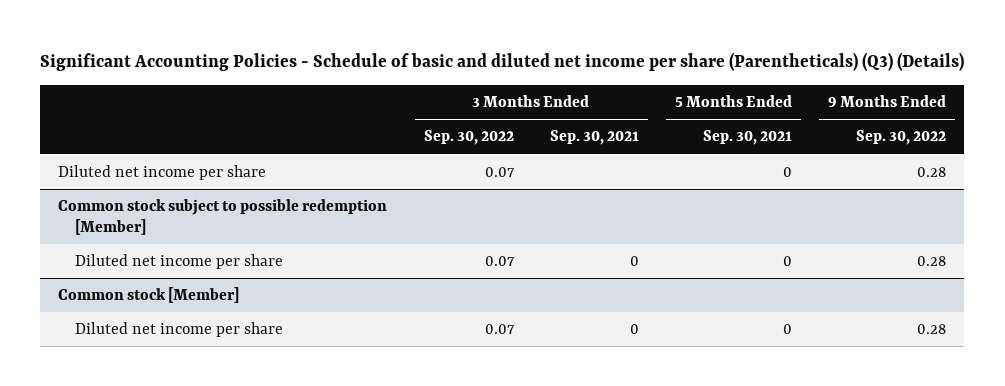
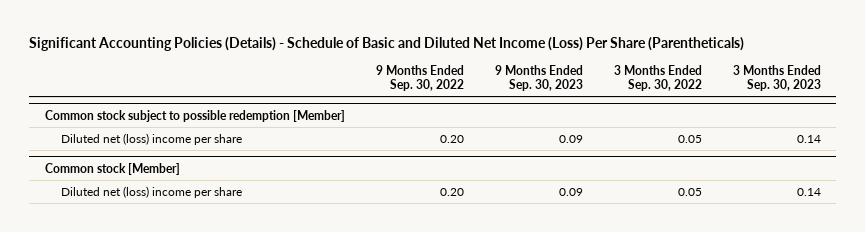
- Significant Accounting Policies - Schedule of basic and diluted net income per share (Parentheticals) (Q3) (Details)
+ Significant Accounting Policies (Details) - Schedule of Basic and Diluted Net Income (Loss) Per Share (Parentheticals)
- | 3 Months Ended Sep. 30, 2022 | 3 Months Ended Sep. 30, 2021 | 5 Months Ended Sep. 30, 2021 | 9 Months Ended Sep. 30, 2022
+ | 9 Months Ended Sep. 30, 2022 | 9 Months Ended Sep. 30, 2023 | 3 Months Ended Sep. 30, 2022 | 3 Months Ended Sep. 30, 2023
- Diluted net income per share | 0.07 | | 0 | 0.28
@ Common stock subject to possible redemption [Member]
- Diluted net income per share | 0.07 | 0 | 0 | 0.28
+ Diluted net (loss) income per share | 0.20 | 0.09 | 0.05 | 0.14
@ Common stock [Member]
- Diluted net income per share | 0.07 | 0 | 0 | 0.28
+ Diluted net (loss) income per share | 0.20 | 0.09 | 0.05 | 0.14

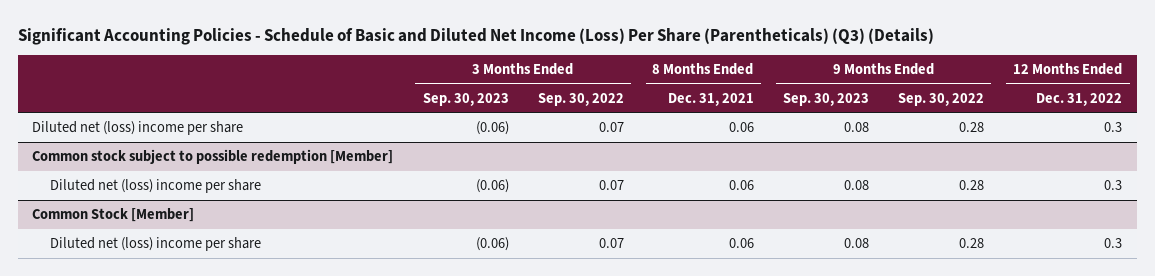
- Significant Accounting Policies (Details) - Schedule of Basic and Diluted Net Income (Loss) Per Share (Parentheticals)
+ Significant Accounting Policies - Schedule of Basic and Diluted Net Income (Loss) Per Share (Parentheticals) (Q3) (Details)
- | 9 Months Ended Sep. 30, 2022 | 9 Months Ended Sep. 30, 2023 | 3 Months Ended Sep. 30, 2022 | 3 Months Ended Sep. 30, 2023
+ | 3 Months Ended Sep. 30, 2023 | 3 Months Ended Sep. 30, 2022 | 8 Months Ended Dec. 31, 2021 | 9 Months Ended Sep. 30, 2023 | 9 Months Ended Sep. 30, 2022 | 12 Months Ended Dec. 31, 2022
+ Diluted net (loss) income per share | (0.06) | 0.07 | 0.06 | 0.08 | 0.28 | 0.3
@ Common stock subject to possible redemption [Member]
- Diluted net (loss) income per share | 0.20 | 0.09 | 0.05 | 0.14
- Common stock [Member]
- Diluted net (loss) income per share | 0.20 | 0.09 | 0.05 | 0.14
@ Common stock subject to possible redemption [Member]
+ Diluted net (loss) income per share | (0.06) | 0.07 | 0.06 | 0.08 | 0.28 | 0.3
+ Common Stock [Member]
+ Diluted net (loss) income per share | (0.06) | 0.07 | 0.06 | 0.08 | 0.28 | 0.3

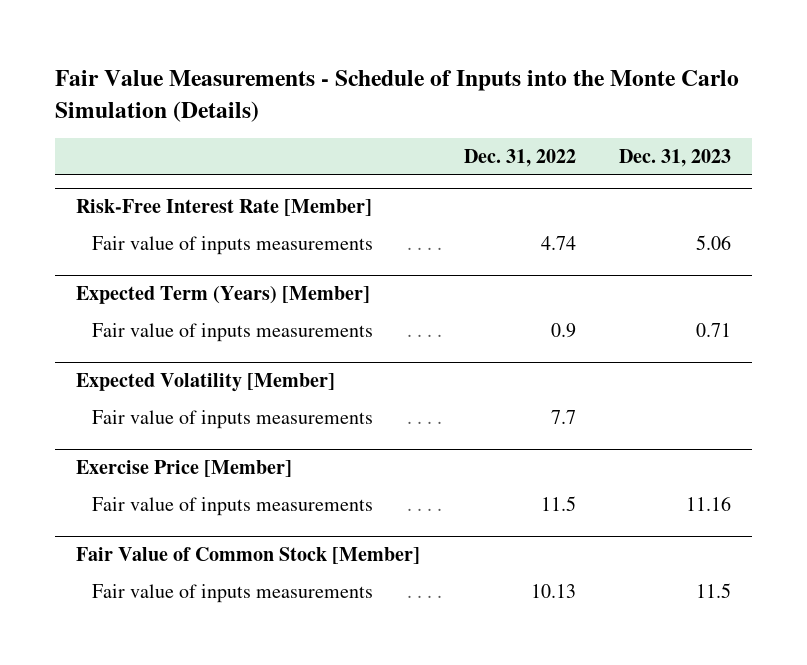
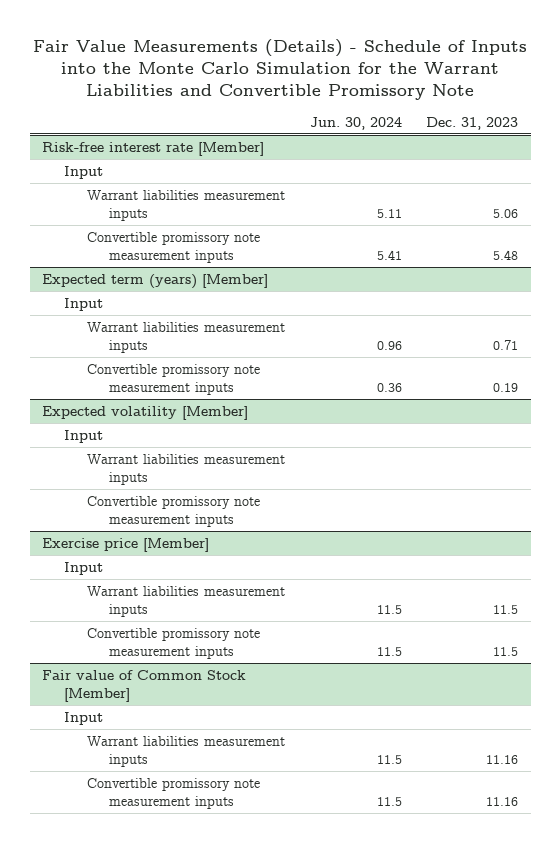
- Fair Value Measurements - Schedule of Inputs into the Monte Carlo Simulation (Details)
+ Fair Value Measurements (Details) - Schedule of Inputs into the Monte Carlo Simulation for the Warrant Liabilities and Convertible Promissory Note
- | Dec. 31, 2022 | Dec. 31, 2023
+ | Jun. 30, 2024 | Dec. 31, 2023
- Risk-Free Interest Rate [Member]
- Fair value of inputs measurements | 4.74 | 5.06
- Expected Term (Years) [Member]
- Fair value of inputs measurements | 0.9 | 0.71
- Expected Volatility [Member]
- Fair value of inputs measurements | 7.7 |
- Exercise Price [Member]
- Fair value of inputs measurements | 11.5 | 11.16
- Fair Value of Common Stock [Member]
- Fair value of inputs measurements | 10.13 | 11.5
+ Risk-free interest rate [Member]
+ Input
+ Warrant liabilities measurement inputs | 5.11 | 5.06
+ Convertible promissory note measurement inputs | 5.41 | 5.48
+ Expected term (years) [Member]
+ Input
+ Warrant liabilities measurement inputs | 0.96 | 0.71
+ Convertible promissory note measurement inputs | 0.36 | 0.19
+ Expected volatility [Member]
+ Input
+ Warrant liabilities measurement inputs
+ Convertible promissory note measurement inputs
+ Exercise price [Member]
+ Input
+ Warrant liabilities measurement inputs | 11.5 | 11.5
+ Convertible promissory note measurement inputs | 11.5 | 11.5
+ Fair value of Common Stock [Member]
+ Input
+ Warrant liabilities measurement inputs | 11.5 | 11.16
+ Convertible promissory note measurement inputs | 11.5 | 11.16

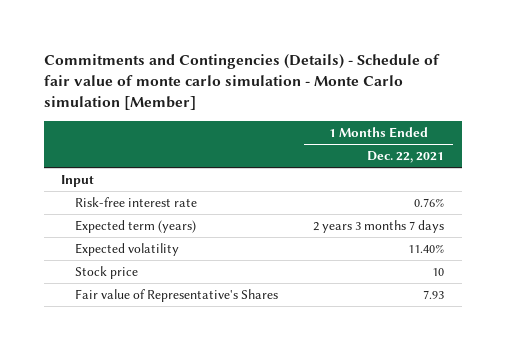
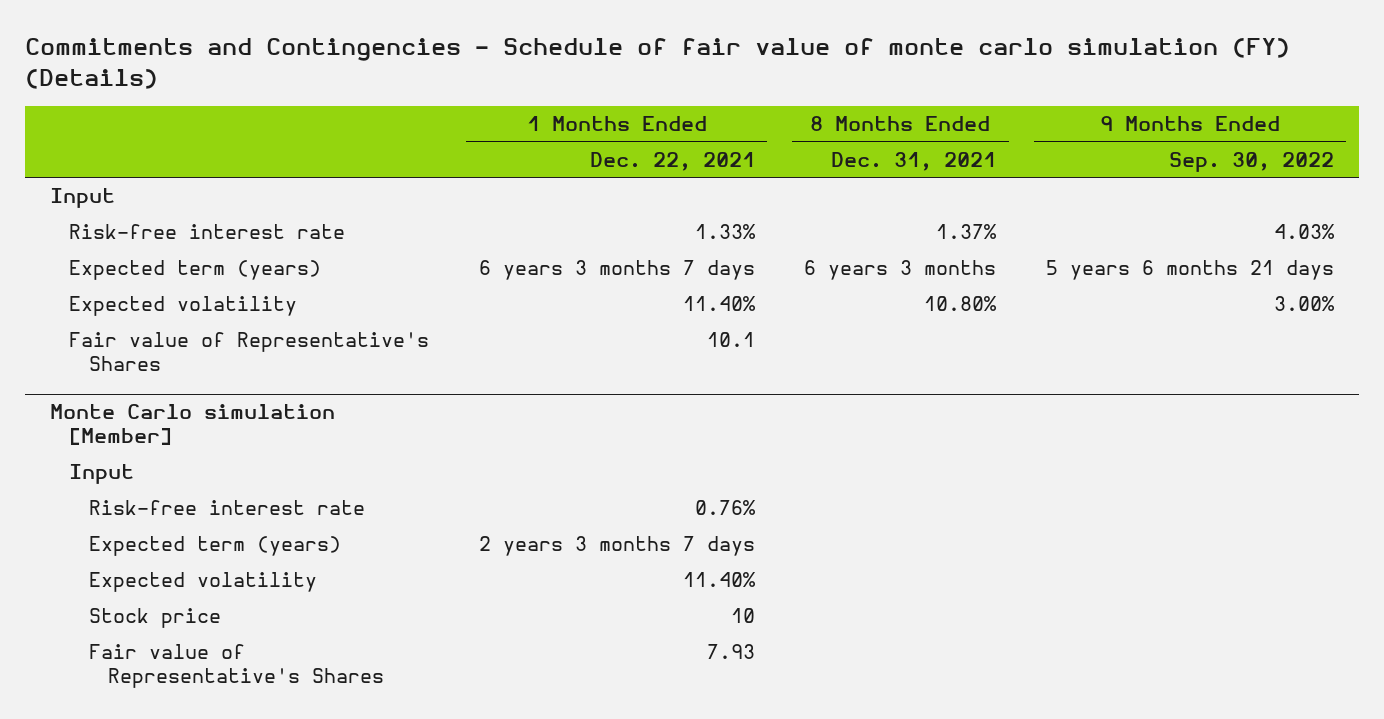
- Commitments and Contingencies (Details) - Schedule of fair value of monte carlo simulation - Monte Carlo simulation [Member]
+ Commitments and Contingencies - Schedule of fair value of monte carlo simulation (FY) (Details)
- | 1 Months Ended Dec. 22, 2021
+ | 1 Months Ended Dec. 22, 2021 | 8 Months Ended Dec. 31, 2021 | 9 Months Ended Sep. 30, 2022
+ Risk-free interest rate | 1.33% | 1.37% | 4.03%
+ Expected term (years) | 6 years 3 months 7 days | 6 years 3 months | 5 years 6 months 21 days
+ Expected volatility | 11.40% | 10.80% | 3.00%
+ Fair value of Representative's Shares | 10.1 | |
+ Monte Carlo simulation [Member]
+ Input

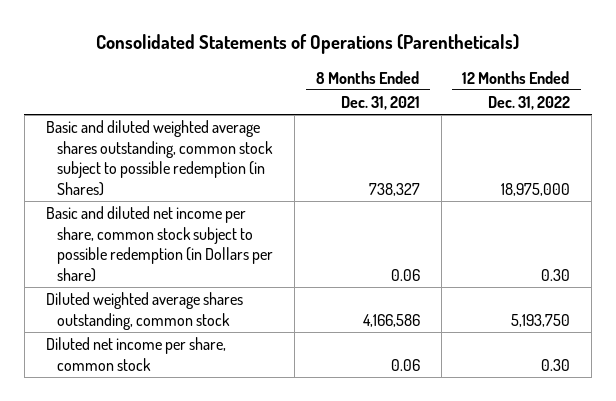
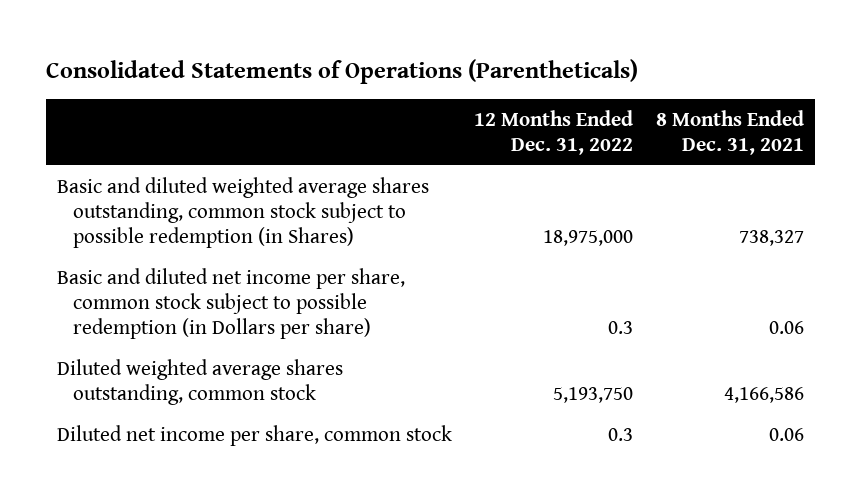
- | 8 Months Ended Dec. 31, 2021 | 12 Months Ended Dec. 31, 2022
+ | 12 Months Ended Dec. 31, 2022 | 8 Months Ended Dec. 31, 2021
- Basic and diluted net income per share, common stock subject to possible redemption (in Dollars per share) | 0.06 | 0.30
+ Basic and diluted net income per share, common stock subject to possible redemption (in Dollars per share) | 0.3 | 0.06
- Diluted net income per share, common stock | 0.06 | 0.30
+ Diluted net income per share, common stock | 0.3 | 0.06

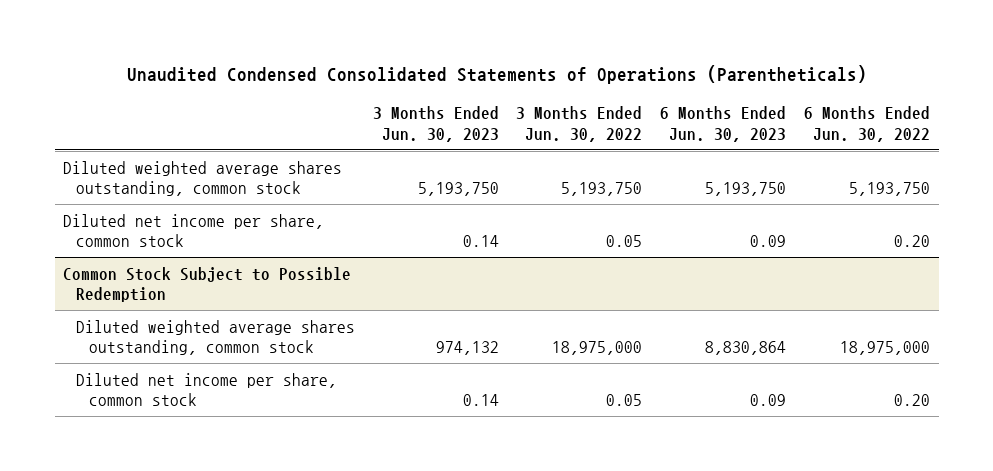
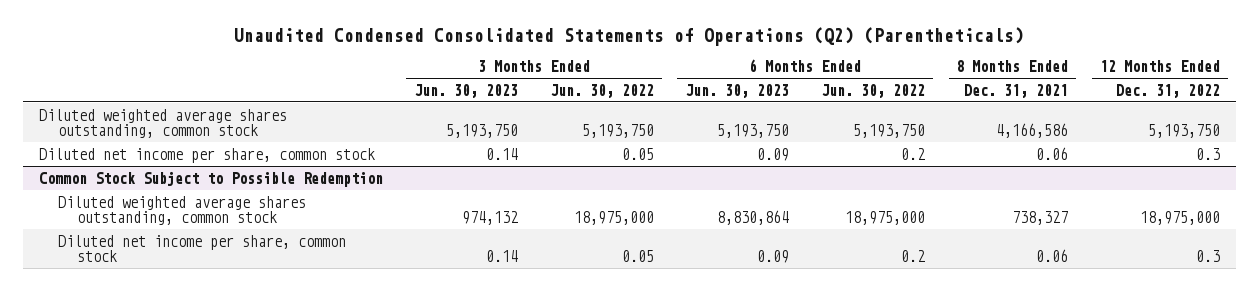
- Unaudited Condensed Consolidated Statements of Operations (Parentheticals)
+ Unaudited Condensed Consolidated Statements of Operations (Q2) (Parentheticals)
- | 3 Months Ended Jun. 30, 2023 | 3 Months Ended Jun. 30, 2022 | 6 Months Ended Jun. 30, 2023 | 6 Months Ended Jun. 30, 2022
+ | 3 Months Ended Jun. 30, 2023 | 3 Months Ended Jun. 30, 2022 | 6 Months Ended Jun. 30, 2023 | 6 Months Ended Jun. 30, 2022 | 8 Months Ended Dec. 31, 2021 | 12 Months Ended Dec. 31, 2022
- Diluted net income per share, common stock | 0.14 | 0.05 | 0.09 | 0.20
+ Diluted net income per share, common stock | 0.14 | 0.05 | 0.09 | 0.2 | 0.06 | 0.3
@ Common Stock Subject to Possible Redemption
- Diluted net income per share, common stock | 0.14 | 0.05 | 0.09 | 0.20
+ Diluted net income per share, common stock | 0.14 | 0.05 | 0.09 | 0.2 | 0.06 | 0.3

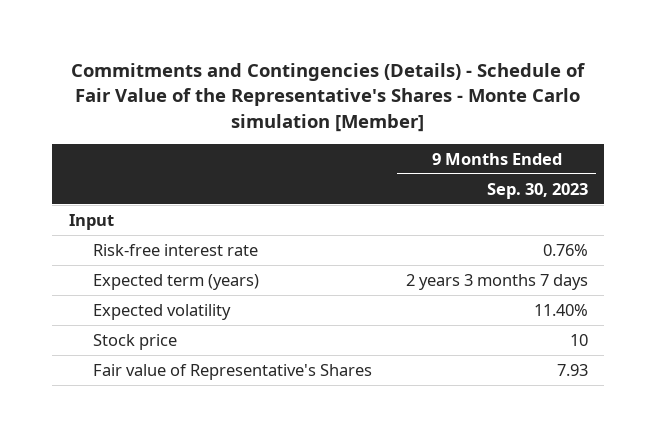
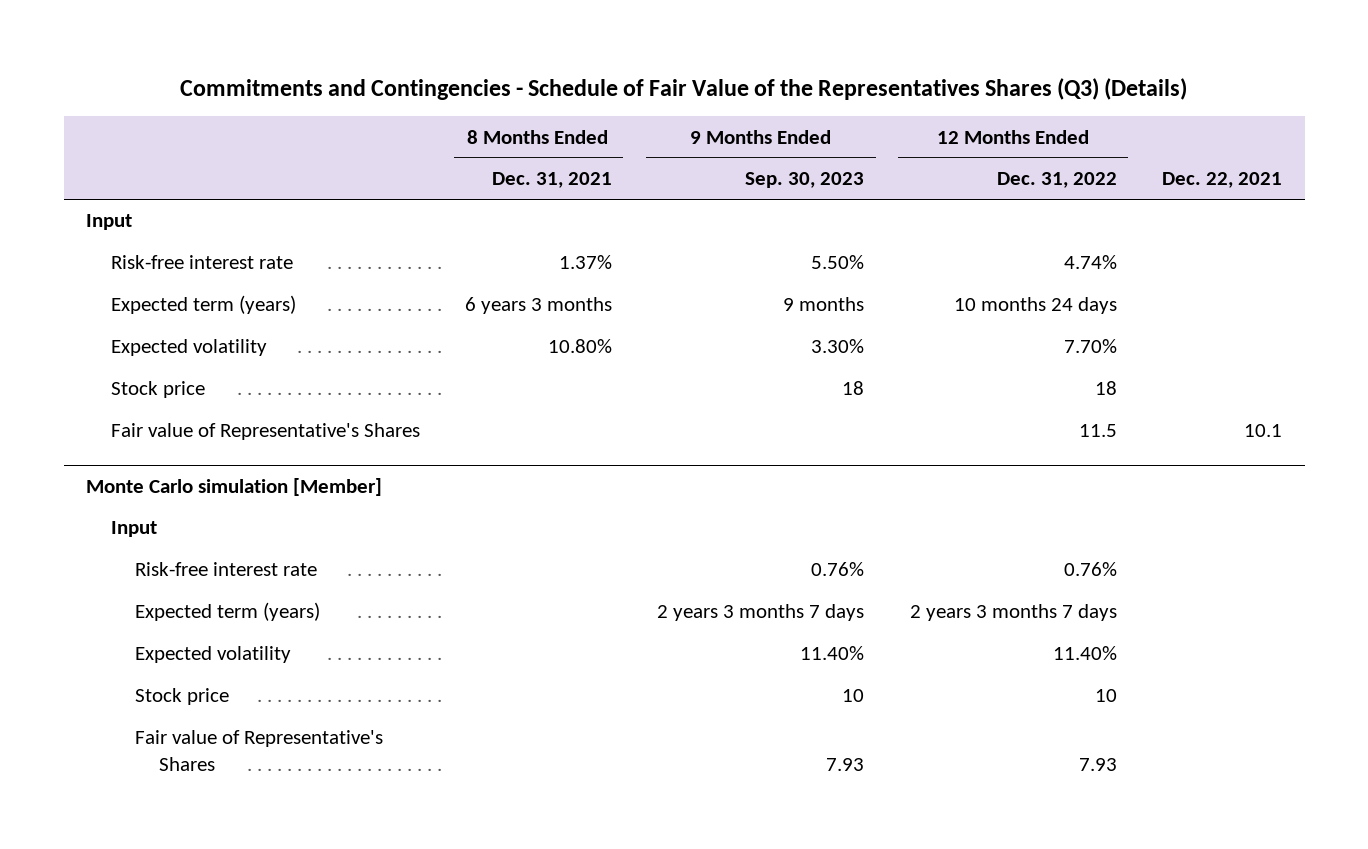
- Commitments and Contingencies (Details) - Schedule of Fair Value of the Representative's Shares - Monte Carlo simulation [Member]
+ Commitments and Contingencies - Schedule of Fair Value of the Representatives Shares (Q3) (Details)
- | 9 Months Ended Sep. 30, 2023
+ | 8 Months Ended Dec. 31, 2021 | 9 Months Ended Sep. 30, 2023 | 12 Months Ended Dec. 31, 2022 | Dec. 22, 2021
+ Risk-free interest rate | 1.37% | 5.50% | 4.74% |
+ Expected term (years) | 6 years 3 months | 9 months | 10 months 24 days |
+ Expected volatility | 10.80% | 3.30% | 7.70% |
+ Stock price | | 18 | 18 |
+ Fair value of Representative's Shares | | | 11.5 | 10.1
+ Monte Carlo simulation [Member]
+ Input

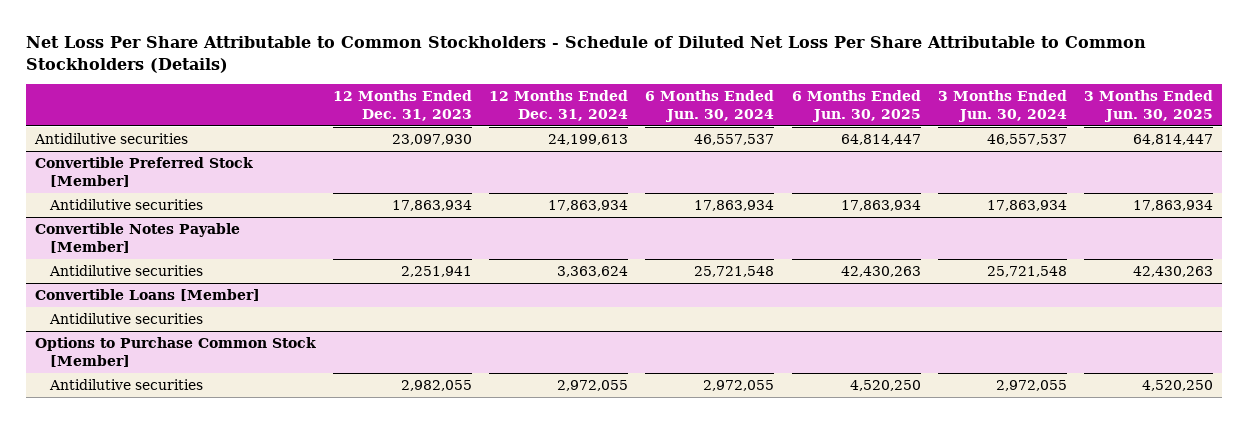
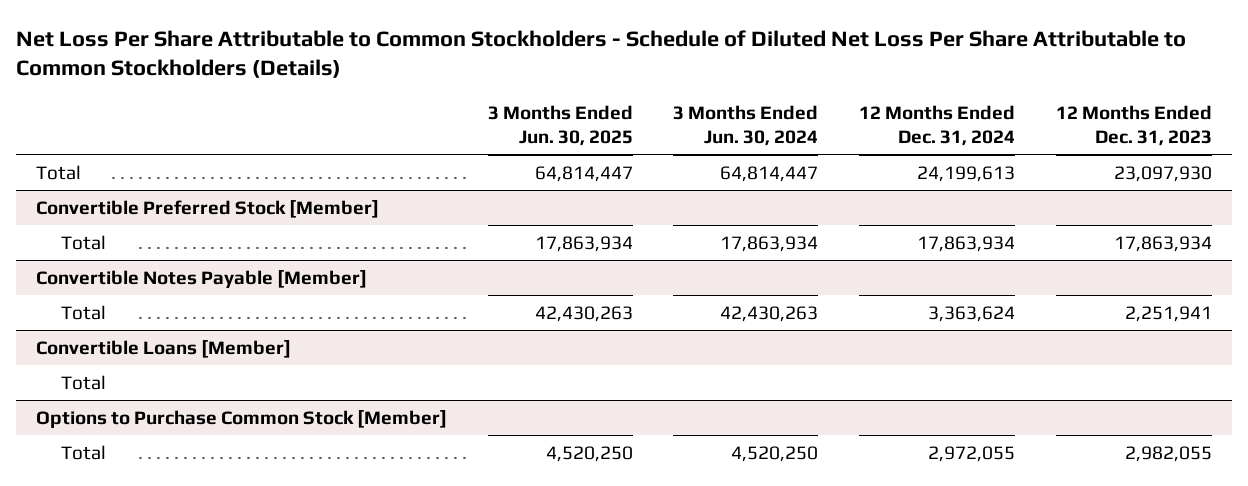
- | 12 Months Ended Dec. 31, 2023 | 12 Months Ended Dec. 31, 2024 | 6 Months Ended Jun. 30, 2024 | 6 Months Ended Jun. 30, 2025 | 3 Months Ended Jun. 30, 2024 | 3 Months Ended Jun. 30, 2025
+ | 3 Months Ended Jun. 30, 2025 | 3 Months Ended Jun. 30, 2024 | 12 Months Ended Dec. 31, 2024 | 12 Months Ended Dec. 31, 2023
- Antidilutive securities | 23,097,930 | 24,199,613 | 46,557,537 | 64,814,447 | 46,557,537 | 64,814,447
+ Total | 64,814,447 | 64,814,447 | 24,199,613 | 23,097,930
@ Convertible Preferred Stock [Member]
- Antidilutive securities | 17,863,934 | 17,863,934 | 17,863,934 | 17,863,934 | 17,863,934 | 17,863,934
+ Total | 17,863,934 | 17,863,934 | 17,863,934 | 17,863,934
@ Convertible Notes Payable [Member]
- Antidilutive securities | 2,251,941 | 3,363,624 | 25,721,548 | 42,430,263 | 25,721,548 | 42,430,263
+ Total | 42,430,263 | 42,430,263 | 3,363,624 | 2,251,941
@ Convertible Loans [Member]
- Antidilutive securities
+ Total
@ Options to Purchase Common Stock [Member]
- Antidilutive securities | 2,982,055 | 2,972,055 | 2,972,055 | 4,520,250 | 2,972,055 | 4,520,250
+ Total | 4,520,250 | 4,520,250 | 2,972,055 | 2,982,055

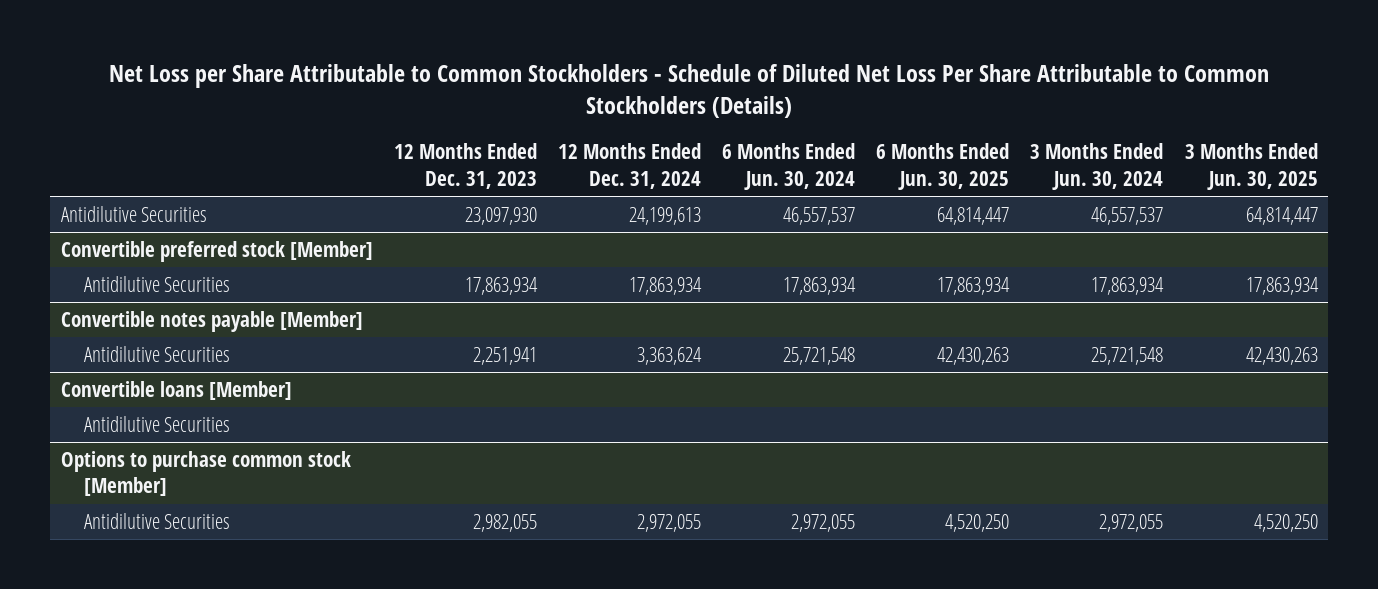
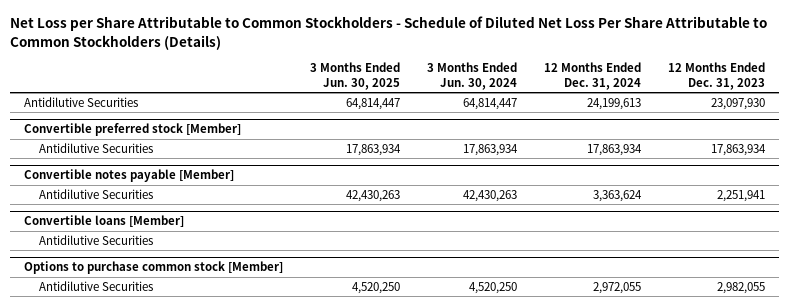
- | 12 Months Ended Dec. 31, 2023 | 12 Months Ended Dec. 31, 2024 | 6 Months Ended Jun. 30, 2024 | 6 Months Ended Jun. 30, 2025 | 3 Months Ended Jun. 30, 2024 | 3 Months Ended Jun. 30, 2025
+ | 3 Months Ended Jun. 30, 2025 | 3 Months Ended Jun. 30, 2024 | 12 Months Ended Dec. 31, 2024 | 12 Months Ended Dec. 31, 2023
- Antidilutive Securities | 23,097,930 | 24,199,613 | 46,557,537 | 64,814,447 | 46,557,537 | 64,814,447
+ Antidilutive Securities | 64,814,447 | 64,814,447 | 24,199,613 | 23,097,930
@ Convertible notes payable [Member]
- Antidilutive Securities | 2,251,941 | 3,363,624 | 25,721,548 | 42,430,263 | 25,721,548 | 42,430,263
+ Antidilutive Securities | 42,430,263 | 42,430,263 | 3,363,624 | 2,251,941
@ Options to purchase common stock [Member]
- Antidilutive Securities | 2,982,055 | 2,972,055 | 2,972,055 | 4,520,250 | 2,972,055 | 4,520,250
+ Antidilutive Securities | 4,520,250 | 4,520,250 | 2,972,055 | 2,982,055

